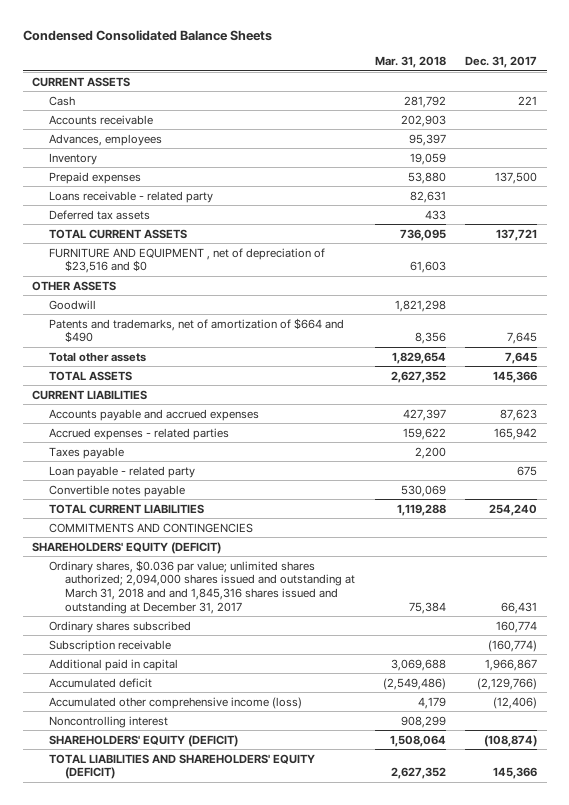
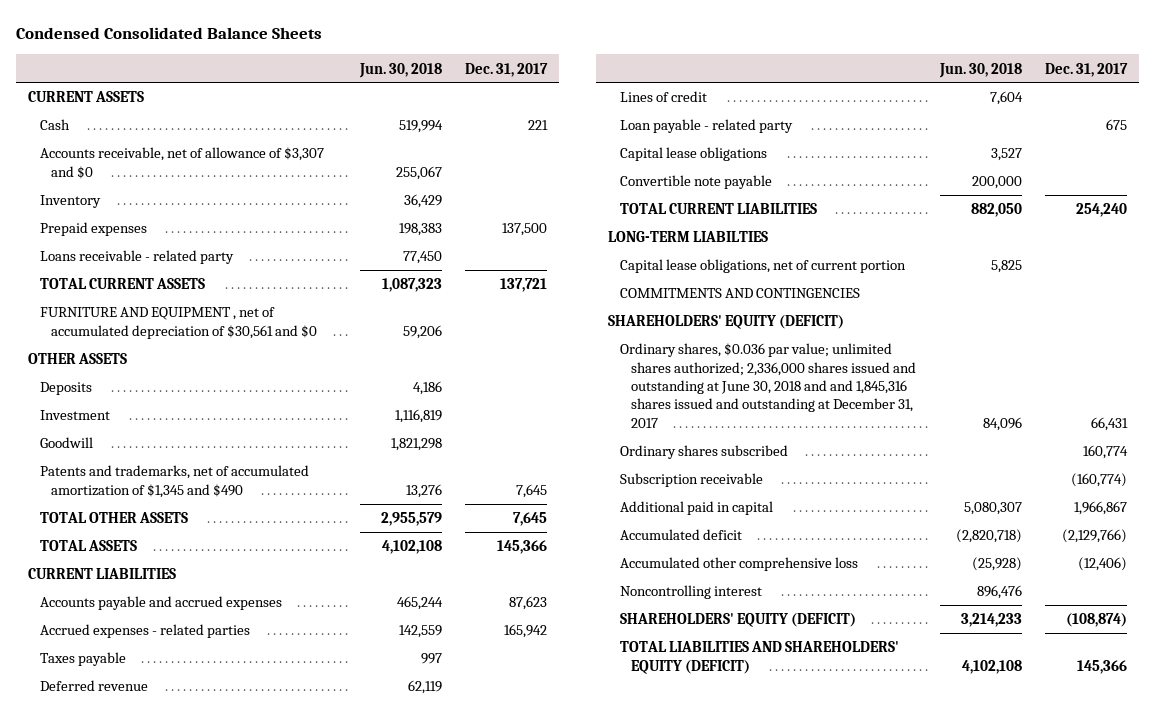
- | Mar. 31, 2018 | Dec. 31, 2017
+ | Jun. 30, 2018 | Dec. 31, 2017
- Accounts receivable | 202,903 |
- Advances, employees | 95,397 |
+ Accounts receivable, net of allowance of $3,307 and $0 | 255,067 |
- Deferred tax assets | 433 |
- FURNITURE AND EQUIPMENT , net of depreciation of $23,516 and $0 | 61,603 |
+ FURNITURE AND EQUIPMENT , net of accumulated depreciation of $30,561 and $0 | 59,206 |
+ Deposits | 4,186 |
+ Investment | 1,116,819 |
- Patents and trademarks, net of amortization of $664 and $490 | 8,356 | 7,645
- Total other assets | 1,829,654 | 7,645
+ Patents and trademarks, net of accumulated amortization of $1,345 and $490 | 13,276 | 7,645
+ TOTAL OTHER ASSETS | 2,955,579 | 7,645
+ Deferred revenue | 62,119 |
+ Lines of credit | 7,604 |
- Convertible notes payable | 530,069 |
+ Capital lease obligations | 3,527 |
+ Convertible note payable | 200,000 |
+ LONG-TERM LIABILTIES
+ Capital lease obligations, net of current portion | 5,825 |
- Ordinary shares, $0.036 par value; unlimited shares authorized; 2,094,000 shares issued and outstanding at March 31, 2018 and and 1,845,316 shares issued and outstanding at December 31, 2017 | 75,384 | 66,431
+ Ordinary shares, $0.036 par value; unlimited shares authorized; 2,336,000 shares issued and outstanding at June 30, 2018 and and 1,845,316 shares issued and outstanding at December 31, 2017 | 84,096 | 66,431
- Accumulated other comprehensive income (loss) | 4,179 | (12,406)
+ Accumulated other comprehensive loss | (25,928) | (12,406)

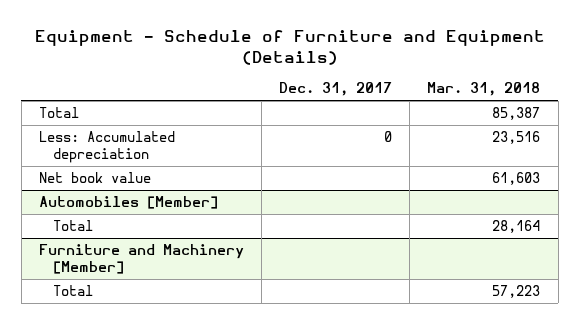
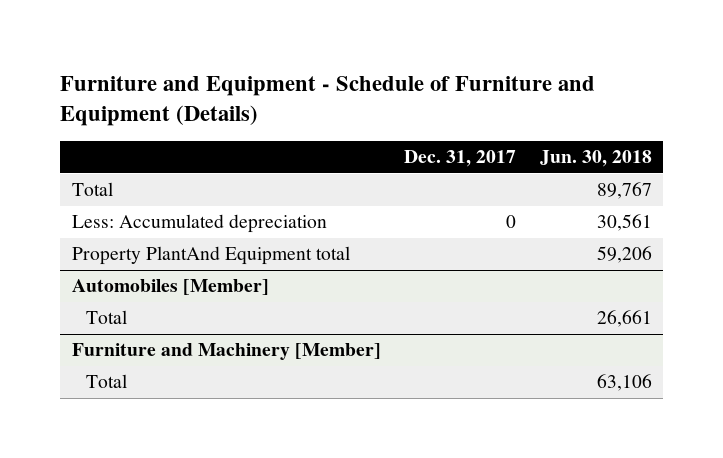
- Equipment - Schedule of Furniture and Equipment (Details)
+ Furniture and Equipment - Schedule of Furniture and Equipment (Details)
- | Dec. 31, 2017 | Mar. 31, 2018
+ | Dec. 31, 2017 | Jun. 30, 2018
- Net book value | | 61,603
+ Property PlantAnd Equipment total | | 59,206

